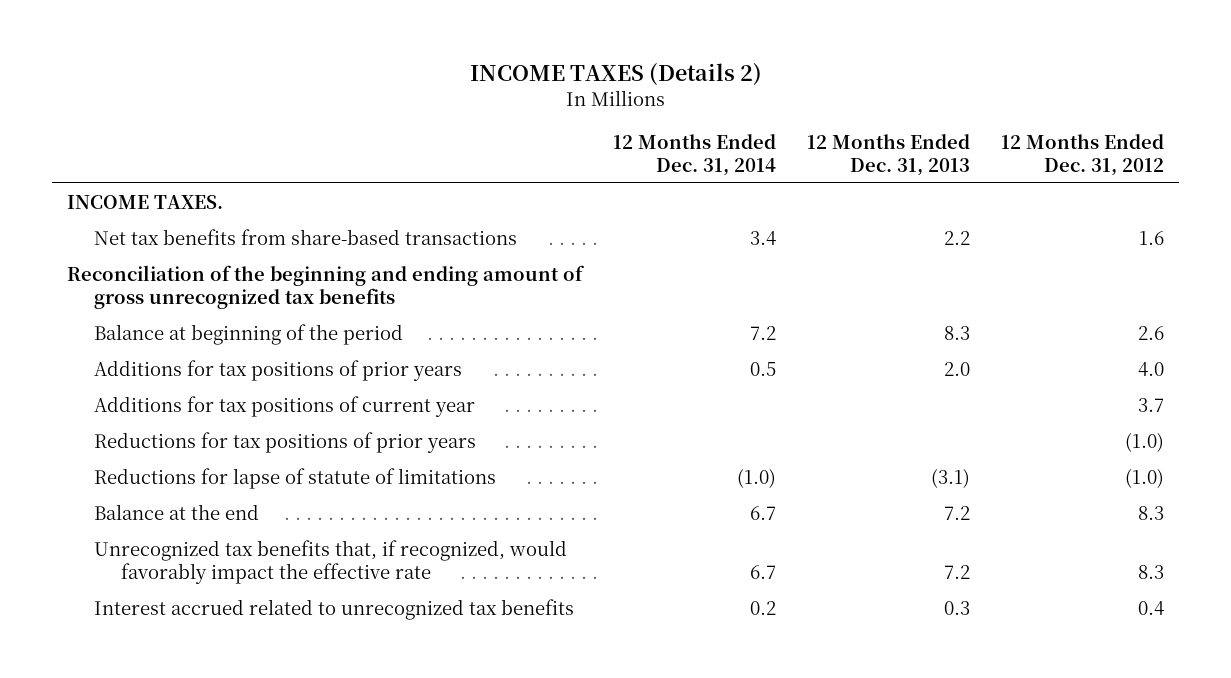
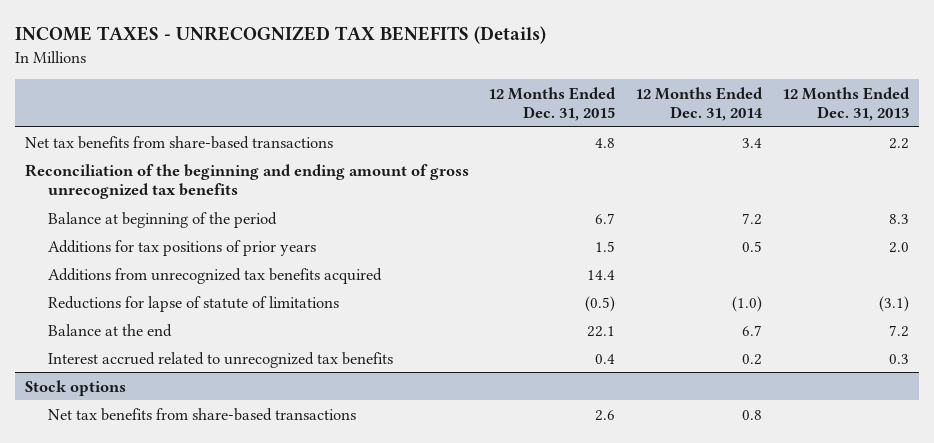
- INCOME TAXES (Details 2)
+ INCOME TAXES - UNRECOGNIZED TAX BENEFITS (Details)
- | 12 Months Ended Dec. 31, 2014 | 12 Months Ended Dec. 31, 2013 | 12 Months Ended Dec. 31, 2012
+ | 12 Months Ended Dec. 31, 2015 | 12 Months Ended Dec. 31, 2014 | 12 Months Ended Dec. 31, 2013
- INCOME TAXES.
- Additions for tax positions of current year | | | 3.7
- Reductions for tax positions of prior years | | | (1.0)
+ Additions from unrecognized tax benefits acquired | 14.4 | |
- Unrecognized tax benefits that, if recognized, would favorably impact the effective rate | 6.7 | 7.2 | 8.3
+ Stock options
+ Net tax benefits from share-based transactions | 2.6 | 0.8 |

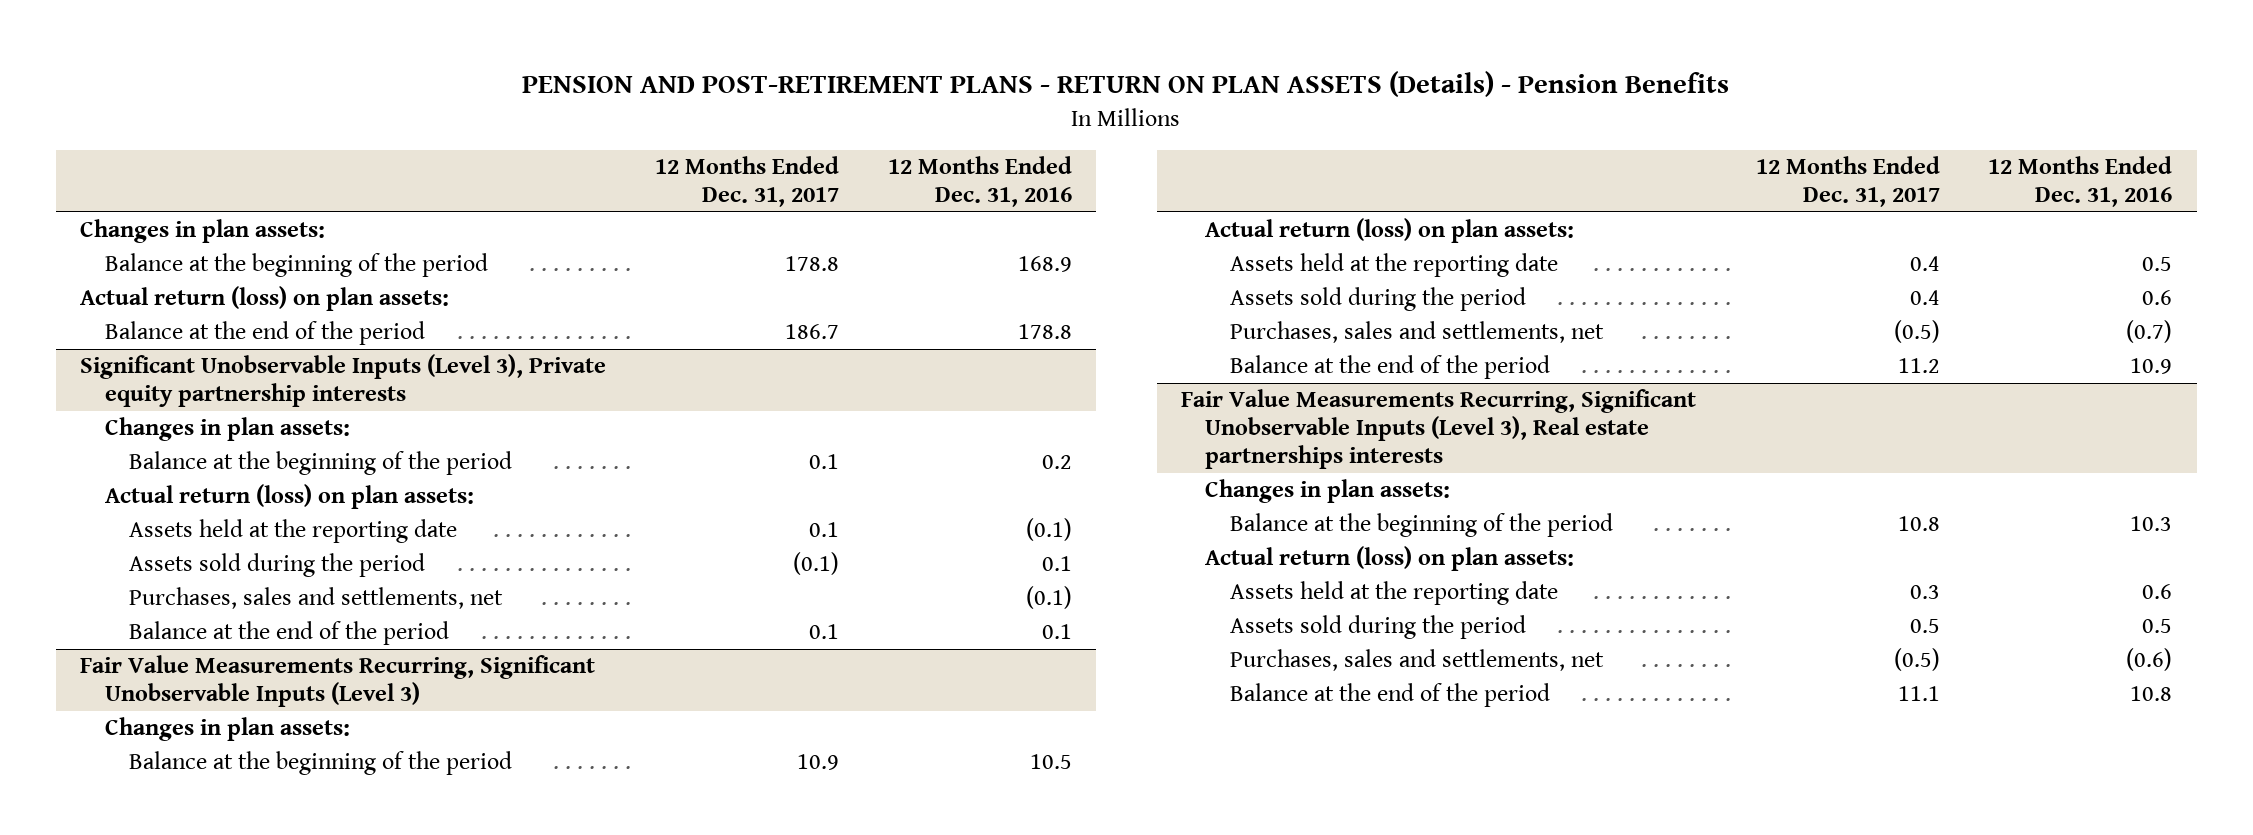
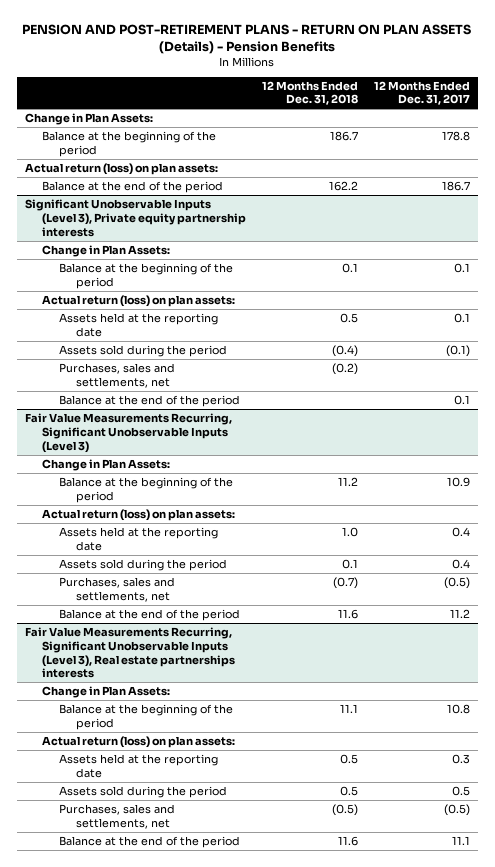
- | 12 Months Ended Dec. 31, 2017 | 12 Months Ended Dec. 31, 2016
+ | 12 Months Ended Dec. 31, 2018 | 12 Months Ended Dec. 31, 2017
- Changes in plan assets:
+ Change in Plan Assets:
@ Significant Unobservable Inputs (Level 3), Private equity partnership interests
- Changes in plan assets:
+ Change in Plan Assets:
@ Fair Value Measurements Recurring, Significant Unobservable Inputs (Level 3)
- Changes in plan assets:
+ Change in Plan Assets:
@ Fair Value Measurements Recurring, Significant Unobservable Inputs (Level 3), Real estate partnerships interests
- Changes in plan assets:
+ Change in Plan Assets:

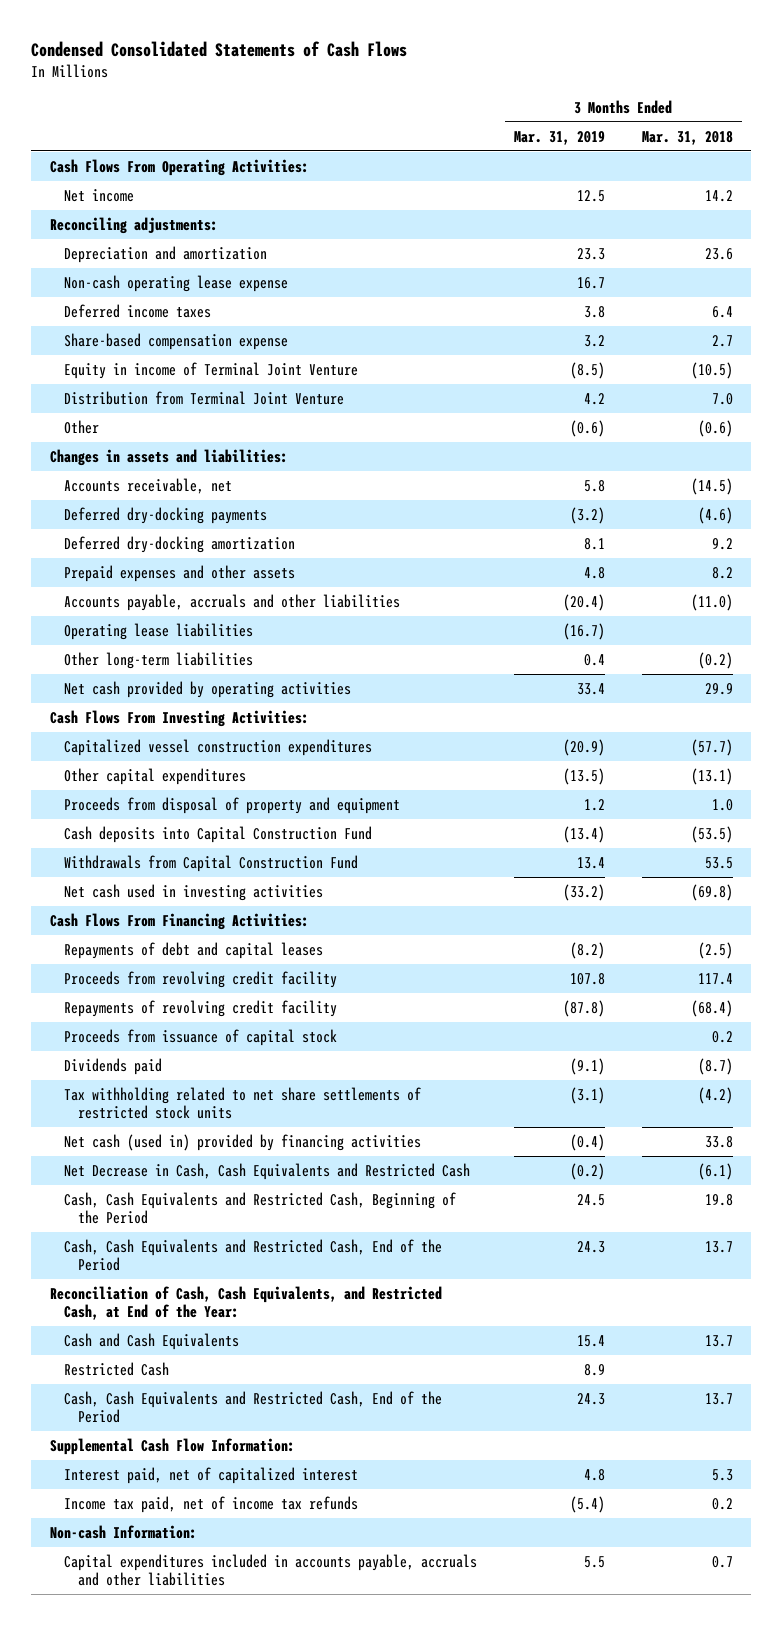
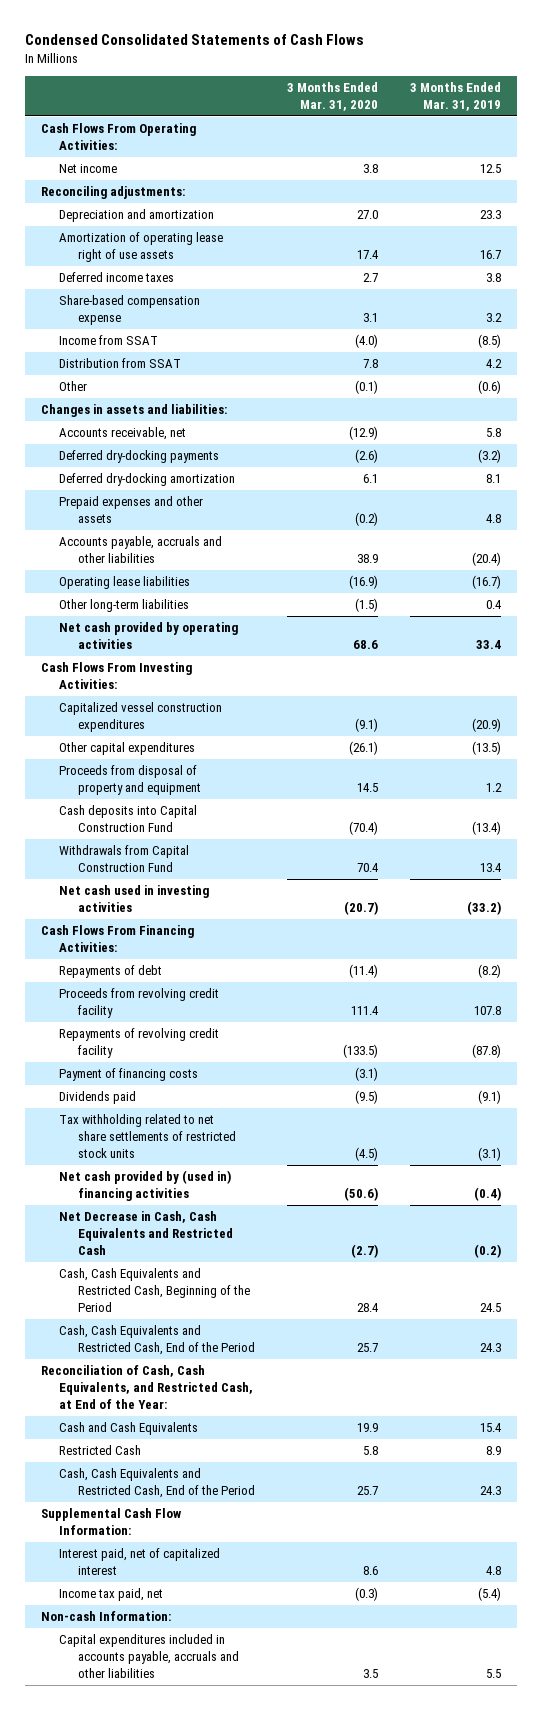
- | 3 Months Ended Mar. 31, 2019 | 3 Months Ended Mar. 31, 2018
+ | 3 Months Ended Mar. 31, 2020 | 3 Months Ended Mar. 31, 2019
- Non-cash operating lease expense | 16.7 |
+ Amortization of operating lease right of use assets | 17.4 | 16.7
- Equity in income of Terminal Joint Venture | (8.5) | (10.5)
- Distribution from Terminal Joint Venture | 4.2 | 7.0
+ Income from SSAT | (4.0) | (8.5)
+ Distribution from SSAT | 7.8 | 4.2
- Repayments of debt and capital leases | (8.2) | (2.5)
+ Repayments of debt | (11.4) | (8.2)
- Proceeds from issuance of capital stock | | 0.2
+ Payment of financing costs | (3.1) |
- Net cash (used in) provided by financing activities | (0.4) | 33.8
+ Net cash provided by (used in) financing activities | (50.6) | (0.4)
- Income tax paid, net of income tax refunds | (5.4) | 0.2
+ Income tax paid, net | (0.3) | (5.4)

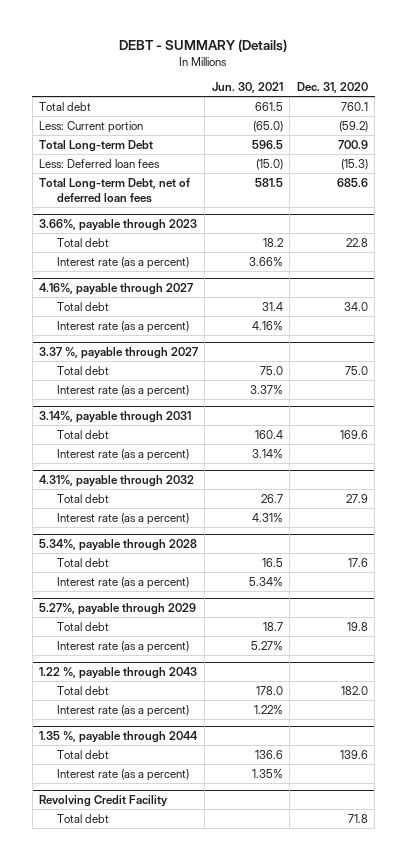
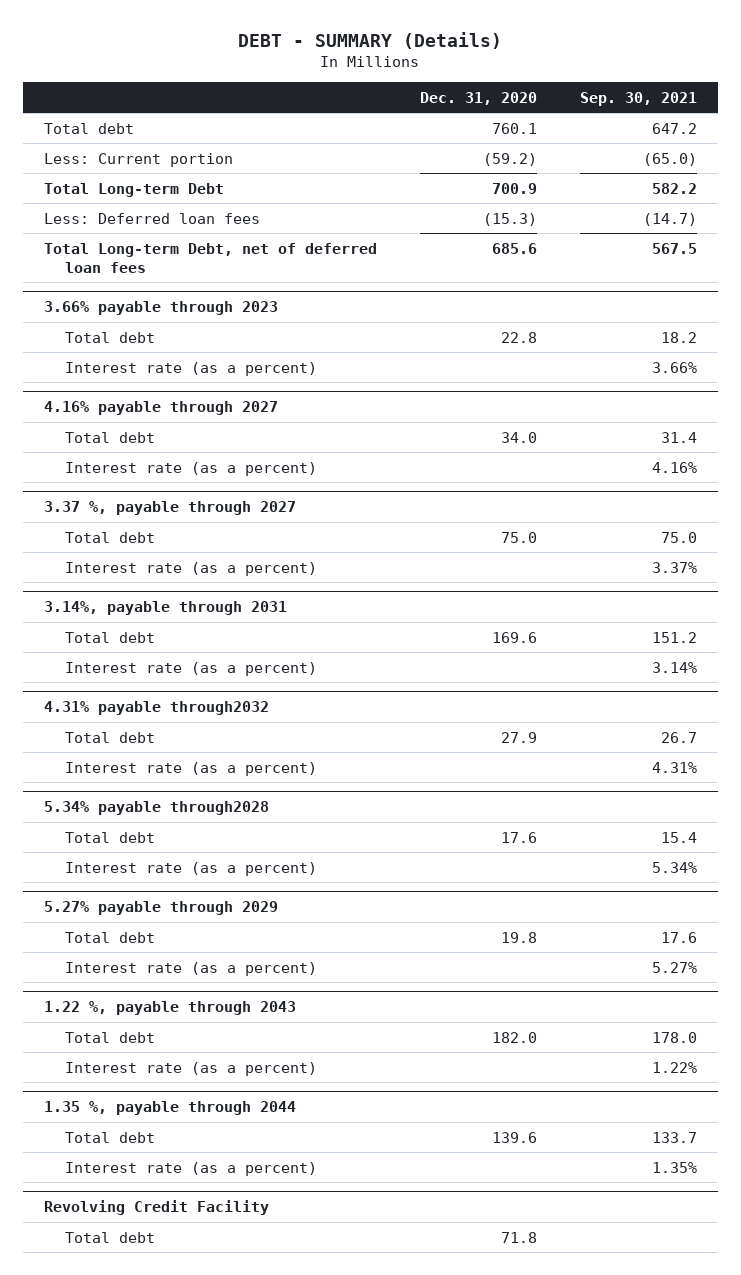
- | Jun. 30, 2021 | Dec. 31, 2020
+ | Dec. 31, 2020 | Sep. 30, 2021
- 3.66%, payable through 2023
+ 3.66% payable through 2023
- 4.16%, payable through 2027
+ 4.16% payable through 2027
- 4.31%, payable through 2032
+ 4.31% payable through2032
- 5.34%, payable through 2028
+ 5.34% payable through2028
- 5.27%, payable through 2029
+ 5.27% payable through 2029

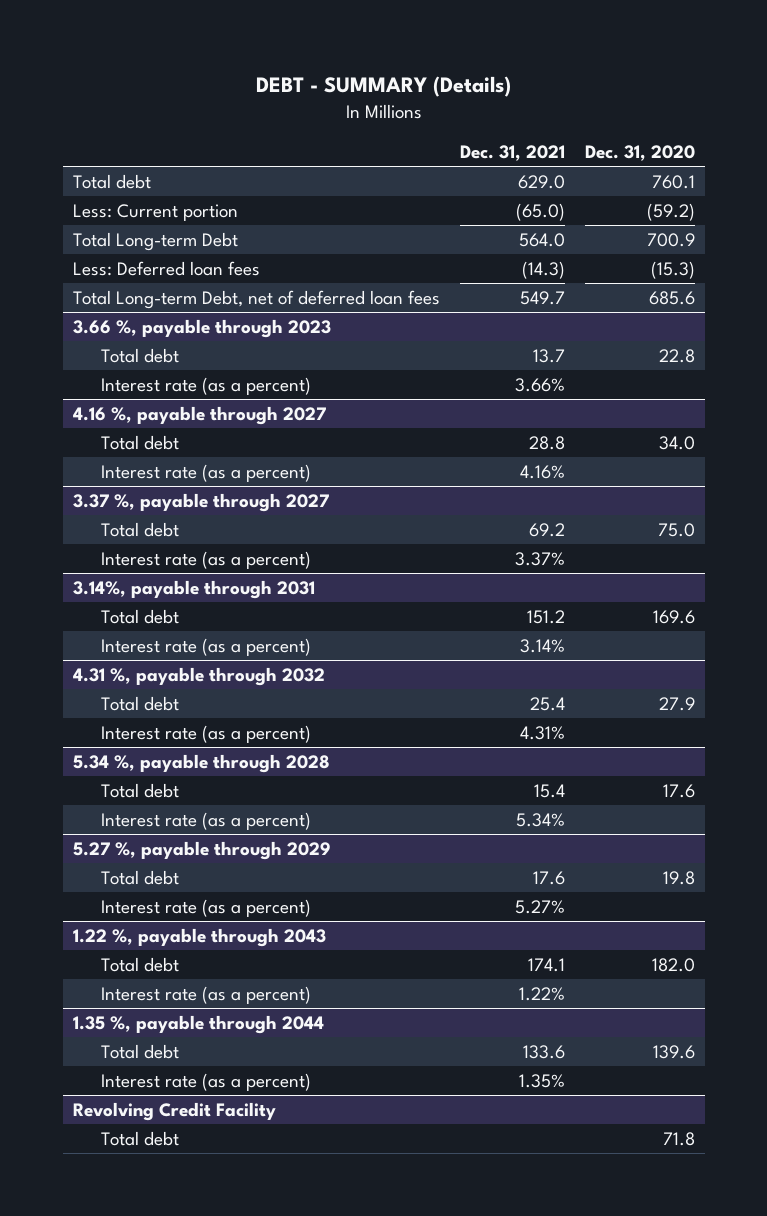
- | Dec. 31, 2020 | Sep. 30, 2021
+ | Dec. 31, 2021 | Dec. 31, 2020
- 3.66% payable through 2023
+ 3.66 %, payable through 2023
- 4.16% payable through 2027
+ 4.16 %, payable through 2027
- 4.31% payable through2032
+ 4.31 %, payable through 2032
- 5.34% payable through2028
+ 5.34 %, payable through 2028
- 5.27% payable through 2029
+ 5.27 %, payable through 2029

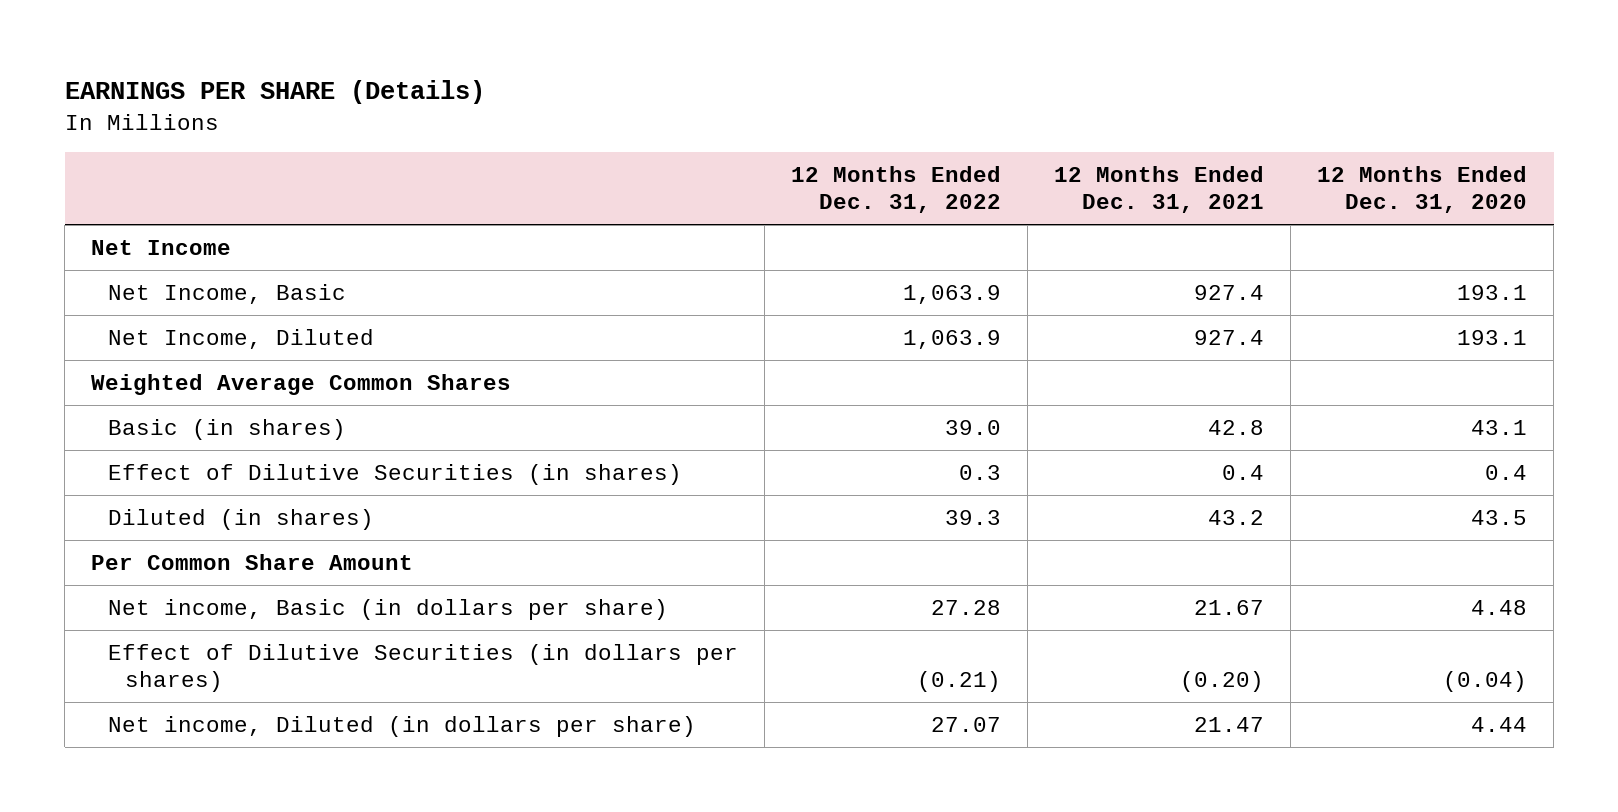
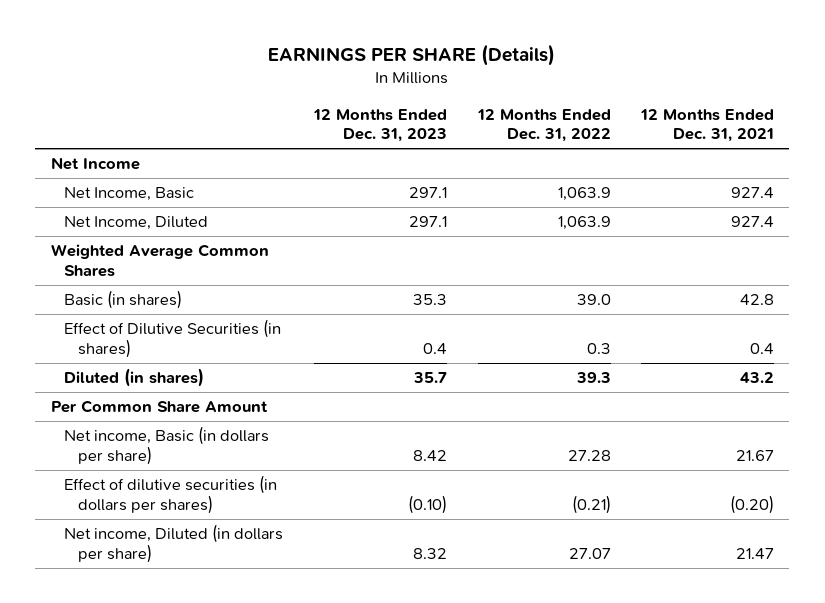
- | 12 Months Ended Dec. 31, 2022 | 12 Months Ended Dec. 31, 2021 | 12 Months Ended Dec. 31, 2020
+ | 12 Months Ended Dec. 31, 2023 | 12 Months Ended Dec. 31, 2022 | 12 Months Ended Dec. 31, 2021
- Effect of Dilutive Securities (in dollars per shares) | (0.21) | (0.20) | (0.04)
+ Effect of dilutive securities (in dollars per shares) | (0.10) | (0.21) | (0.20)

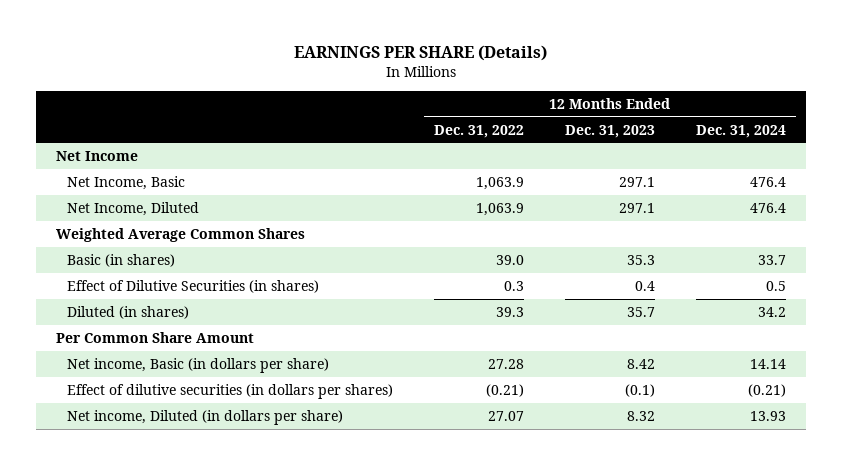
- | 12 Months Ended Dec. 31, 2023 | 12 Months Ended Dec. 31, 2022 | 12 Months Ended Dec. 31, 2021
+ | 12 Months Ended Dec. 31, 2022 | 12 Months Ended Dec. 31, 2023 | 12 Months Ended Dec. 31, 2024
- Effect of dilutive securities (in dollars per shares) | (0.10) | (0.21) | (0.20)
+ Effect of dilutive securities (in dollars per shares) | (0.21) | (0.1) | (0.21)

